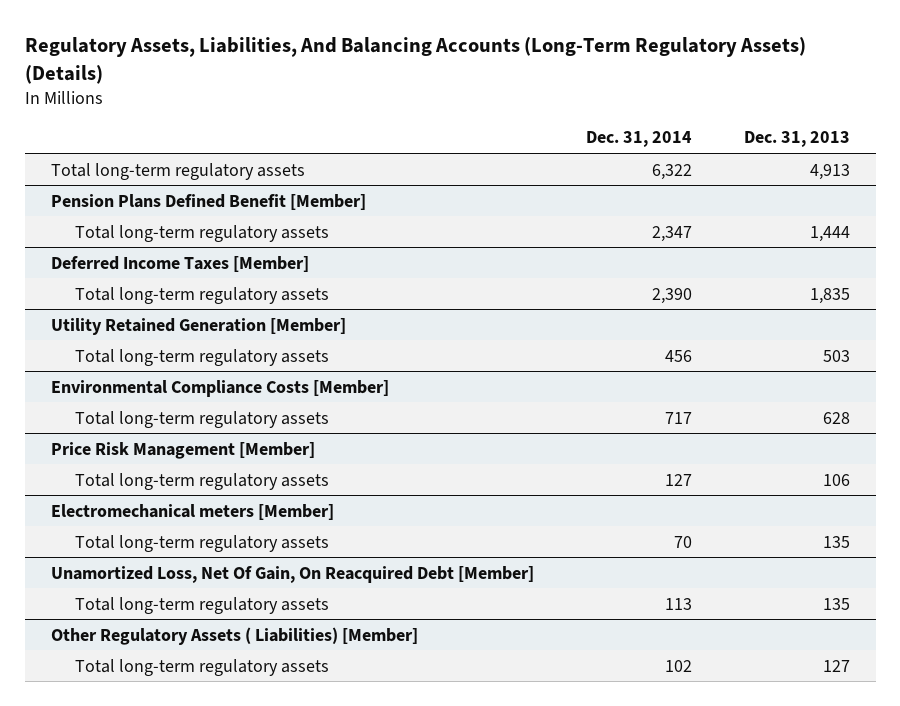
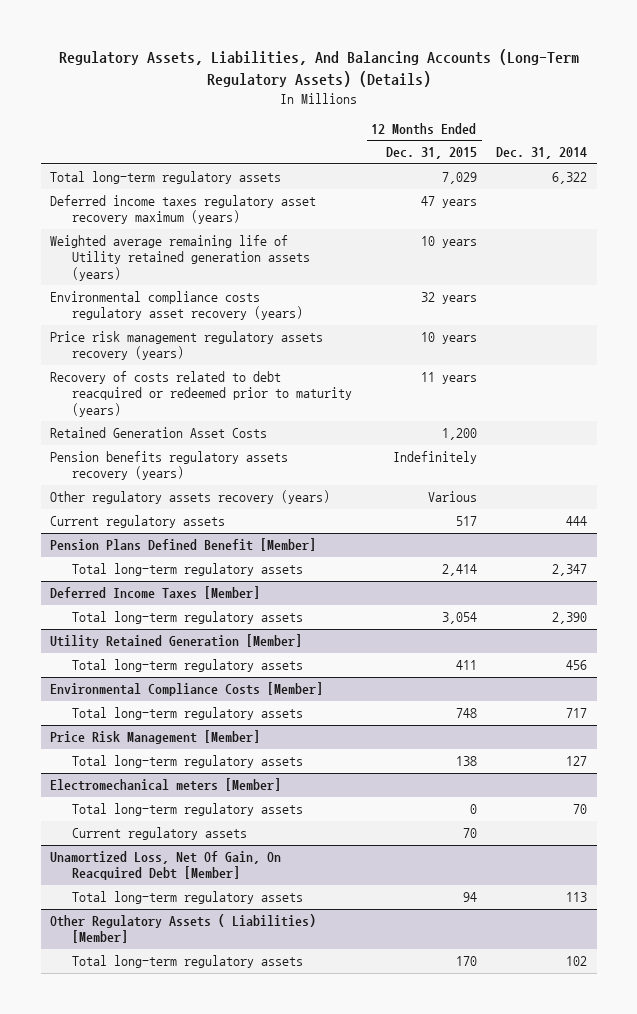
- | Dec. 31, 2014 | Dec. 31, 2013
+ | 12 Months Ended Dec. 31, 2015 | Dec. 31, 2014
+ Deferred income taxes regulatory asset recovery maximum (years) | 47 years |
+ Weighted average remaining life of Utility retained generation assets (years) | 10 years |
+ Environmental compliance costs regulatory asset recovery (years) | 32 years |
+ Price risk management regulatory assets recovery (years) | 10 years |
+ Recovery of costs related to debt reacquired or redeemed prior to maturity (years) | 11 years |
+ Retained Generation Asset Costs | 1,200 |
+ Pension benefits regulatory assets recovery (years) | Indefinitely |
+ Other regulatory assets recovery (years) | Various |
+ Current regulatory assets | 517 | 444
@ Electromechanical meters [Member]
+ Current regulatory assets | 70 |

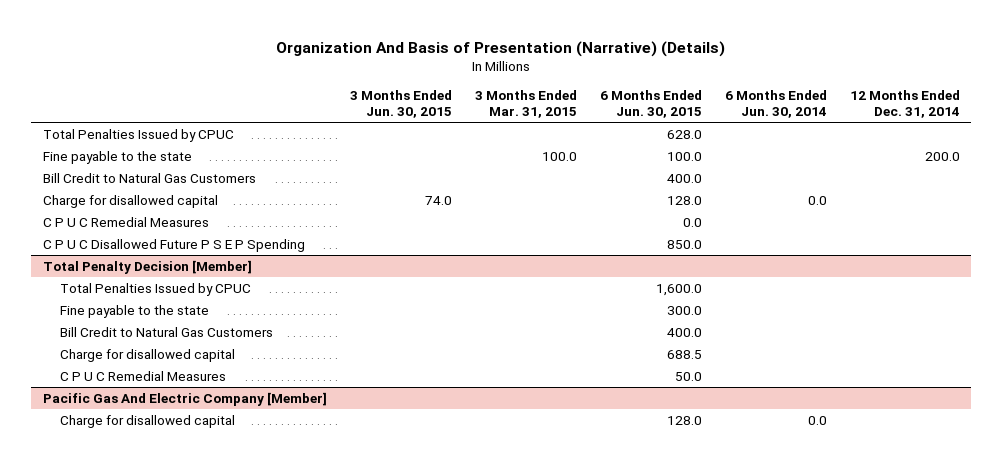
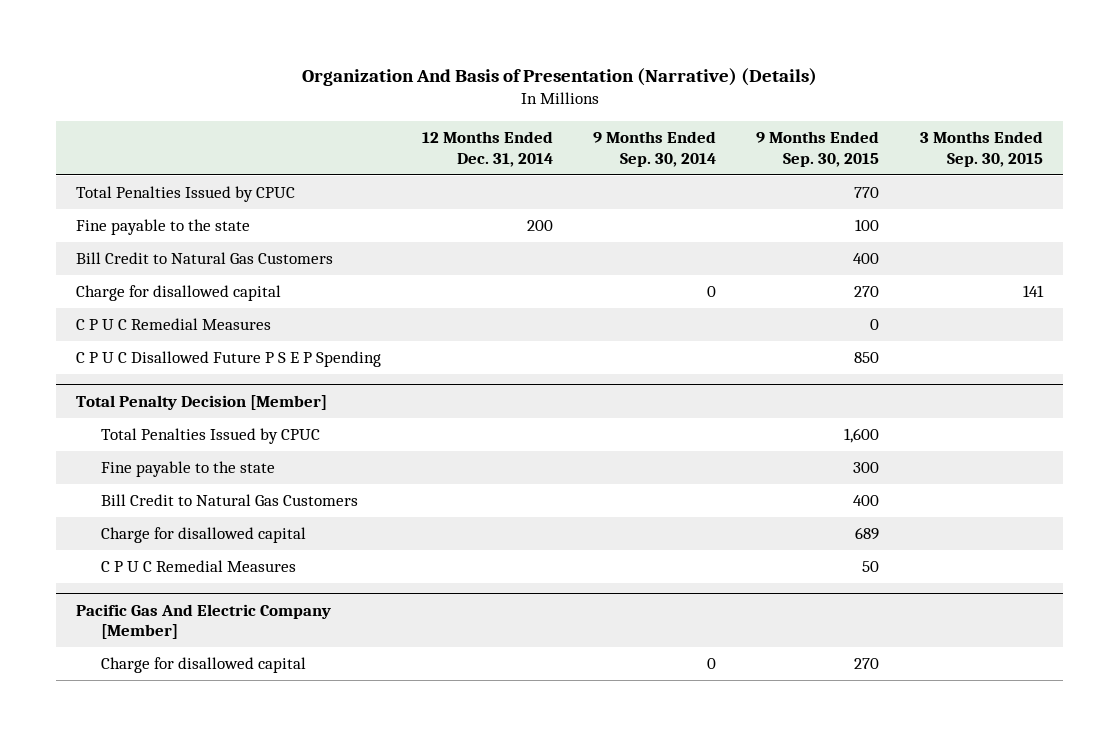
- | 3 Months Ended Jun. 30, 2015 | 3 Months Ended Mar. 31, 2015 | 6 Months Ended Jun. 30, 2015 | 6 Months Ended Jun. 30, 2014 | 12 Months Ended Dec. 31, 2014
+ | 12 Months Ended Dec. 31, 2014 | 9 Months Ended Sep. 30, 2014 | 9 Months Ended Sep. 30, 2015 | 3 Months Ended Sep. 30, 2015
- Fine payable to the state | | 100.0 | 100.0 | | 200.0
+ Fine payable to the state | 200 | | 100 |

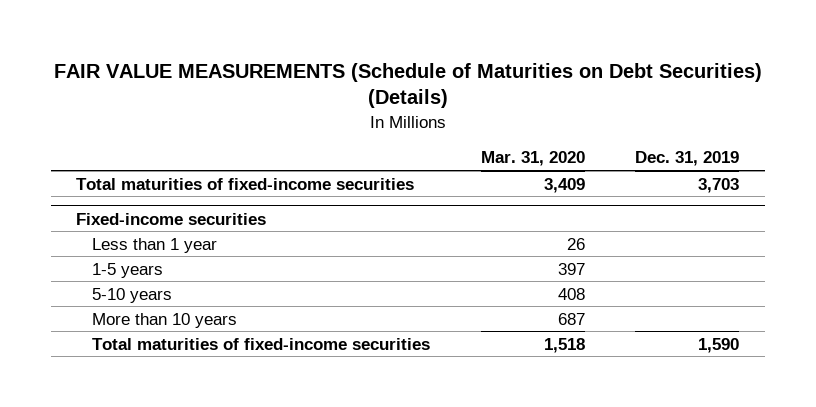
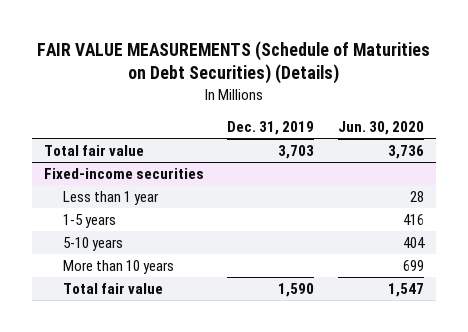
- | Mar. 31, 2020 | Dec. 31, 2019
+ | Dec. 31, 2019 | Jun. 30, 2020
- Total maturities of fixed-income securities | 3,409 | 3,703
+ Total fair value | 3,703 | 3,736
@ Fixed-income securities
- Total maturities of fixed-income securities | 1,518 | 1,590
+ Total fair value | 1,590 | 1,547

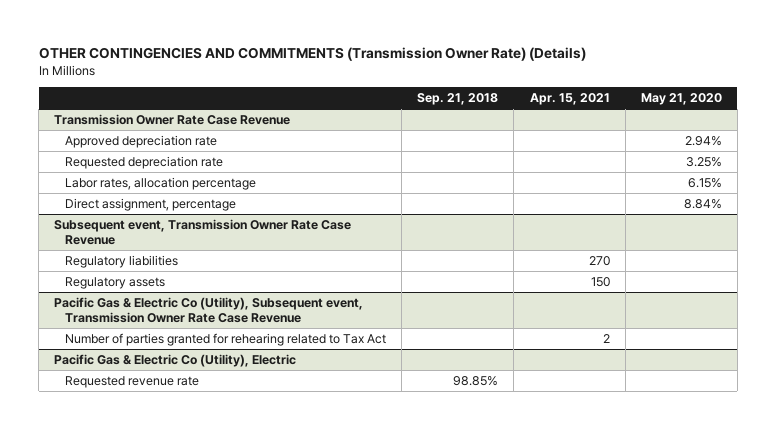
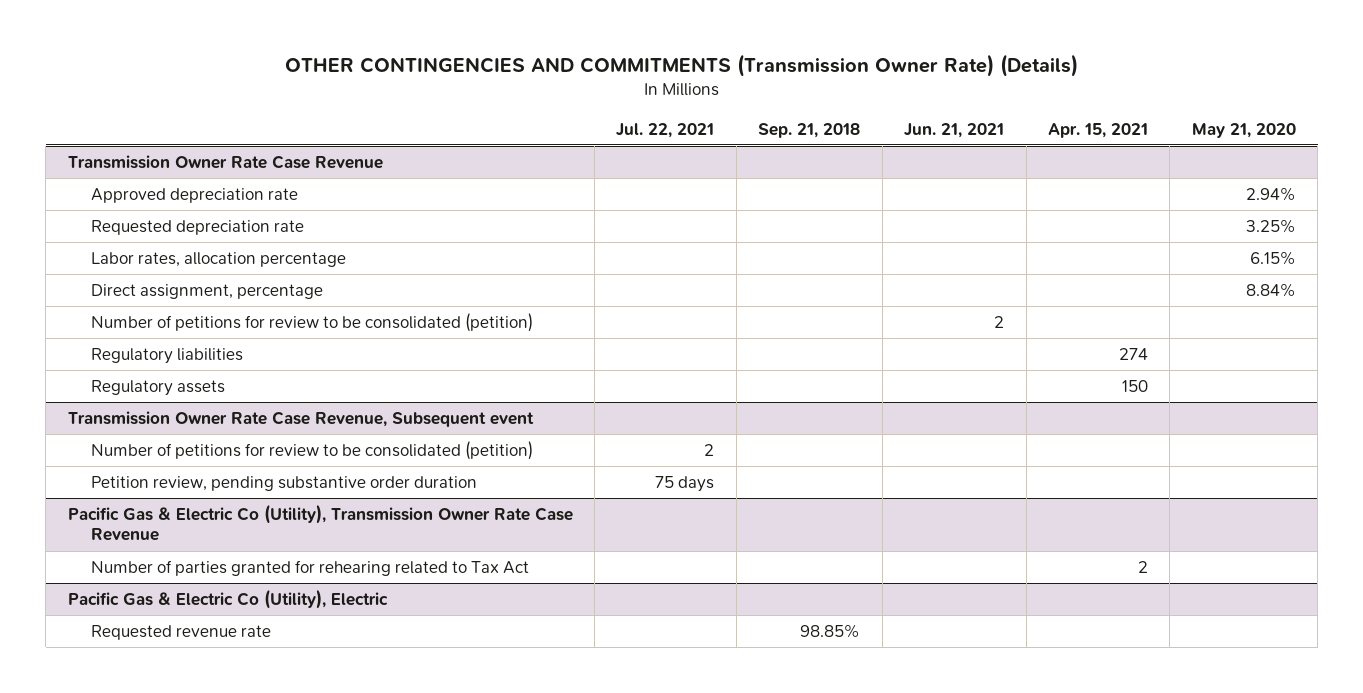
- | Sep. 21, 2018 | Apr. 15, 2021 | May 21, 2020
+ | Jul. 22, 2021 | Sep. 21, 2018 | Jun. 21, 2021 | Apr. 15, 2021 | May 21, 2020
- Subsequent event, Transmission Owner Rate Case Revenue
- Regulatory liabilities | | 270 |
- Regulatory assets | | 150 |
- Pacific Gas & Electric Co (Utility), Subsequent event, Transmission Owner Rate Case Revenue
@ Transmission Owner Rate Case Revenue
+ Number of petitions for review to be consolidated (petition) | | | 2 | |
+ Regulatory liabilities | | | | 274 |
+ Regulatory assets | | | | 150 |
+ Transmission Owner Rate Case Revenue, Subsequent event
+ Number of petitions for review to be consolidated (petition) | 2 | | | |
+ Petition review, pending substantive order duration | 75 days | | | |
+ Pacific Gas & Electric Co (Utility), Transmission Owner Rate Case Revenue

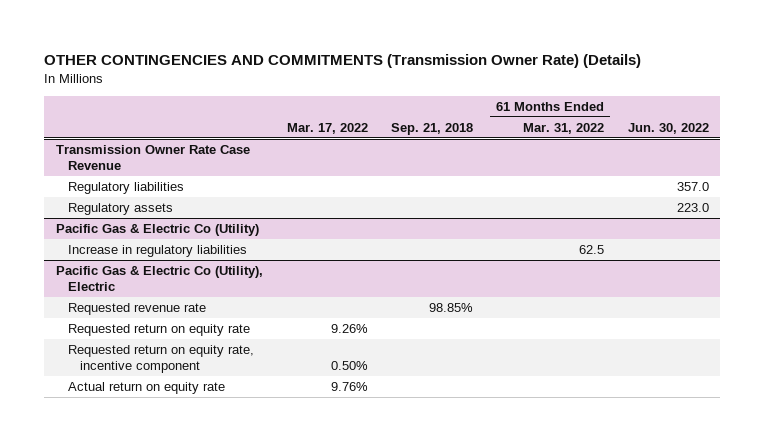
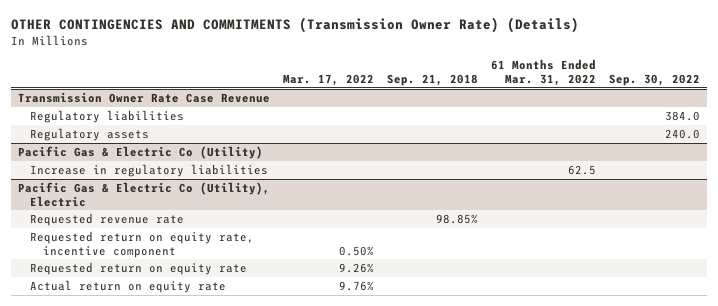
- | Mar. 17, 2022 | Sep. 21, 2018 | 61 Months Ended Mar. 31, 2022 | Jun. 30, 2022
+ | Mar. 17, 2022 | Sep. 21, 2018 | 61 Months Ended Mar. 31, 2022 | Sep. 30, 2022
@ Pacific Gas & Electric Co (Utility), Electric
moved down: Requested return on equity rate | 9.26% | | |

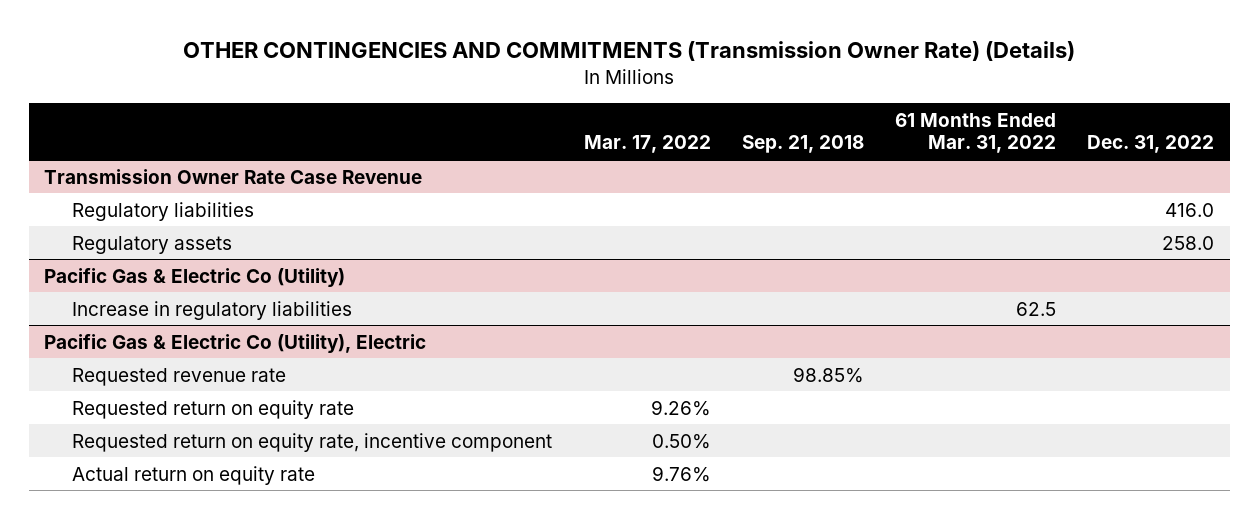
- | Mar. 17, 2022 | Sep. 21, 2018 | 61 Months Ended Mar. 31, 2022 | Sep. 30, 2022
+ | Mar. 17, 2022 | Sep. 21, 2018 | 61 Months Ended Mar. 31, 2022 | Dec. 31, 2022
@ Pacific Gas & Electric Co (Utility), Electric
moved down: Requested return on equity rate, incentive component | 0.50% | | |

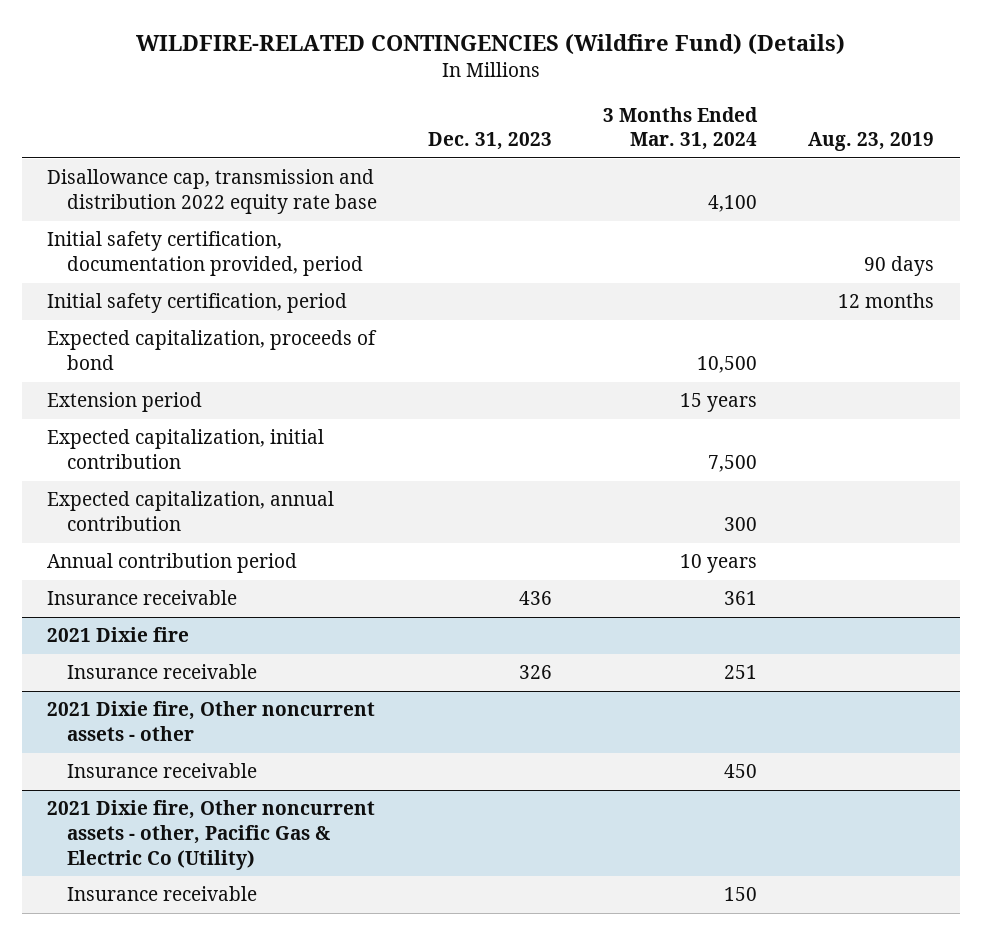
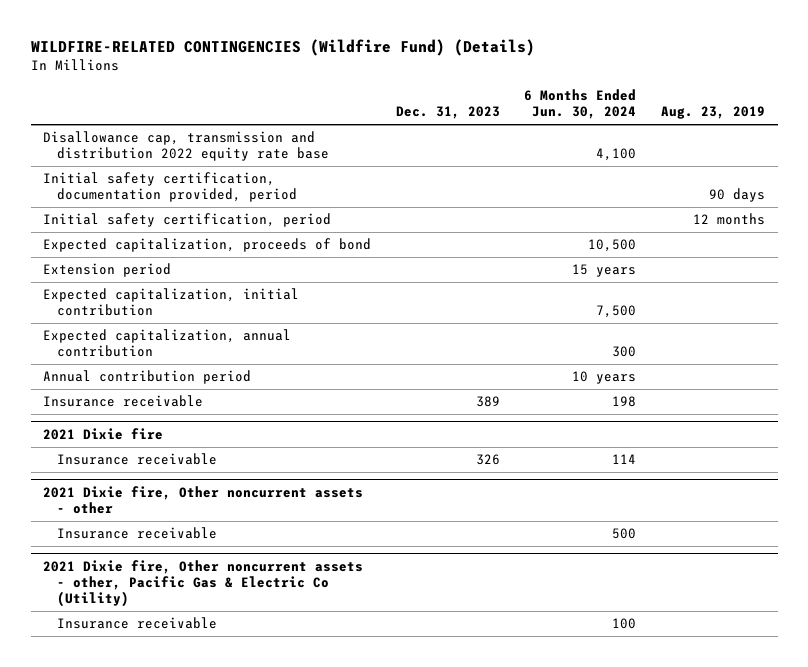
- | Dec. 31, 2023 | 3 Months Ended Mar. 31, 2024 | Aug. 23, 2019
+ | Dec. 31, 2023 | 6 Months Ended Jun. 30, 2024 | Aug. 23, 2019
- Insurance receivable | 436 | 361 |
+ Insurance receivable | 389 | 198 |

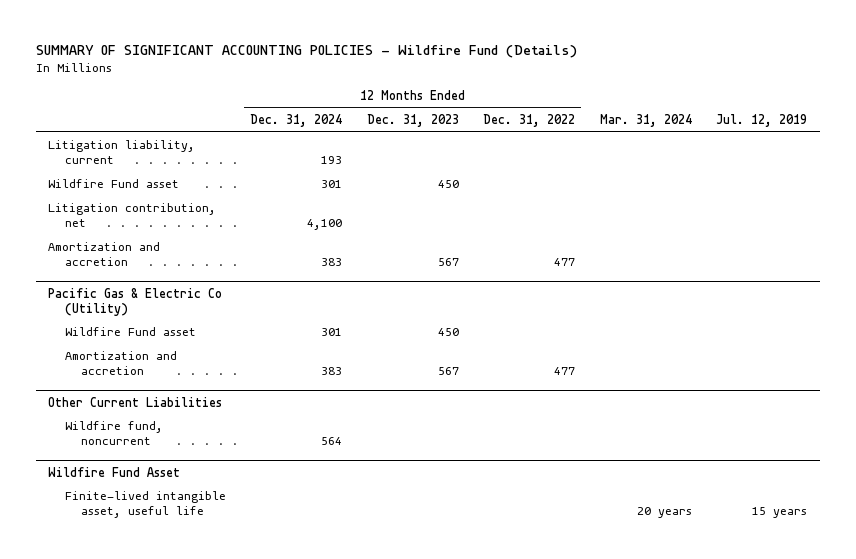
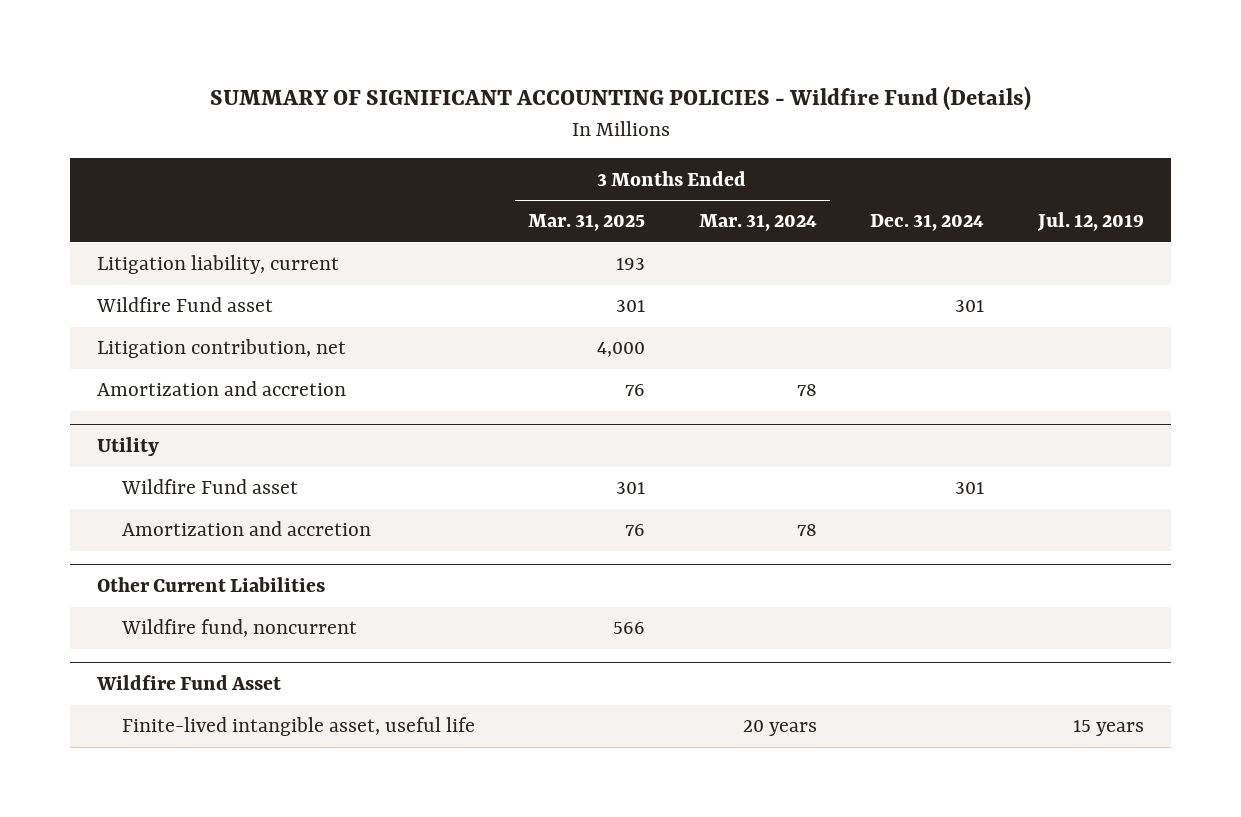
- | 12 Months Ended Dec. 31, 2024 | 12 Months Ended Dec. 31, 2023 | 12 Months Ended Dec. 31, 2022 | Mar. 31, 2024 | Jul. 12, 2019
+ | 3 Months Ended Mar. 31, 2025 | 3 Months Ended Mar. 31, 2024 | Dec. 31, 2024 | Jul. 12, 2019
- Pacific Gas & Electric Co (Utility)
+ Utility

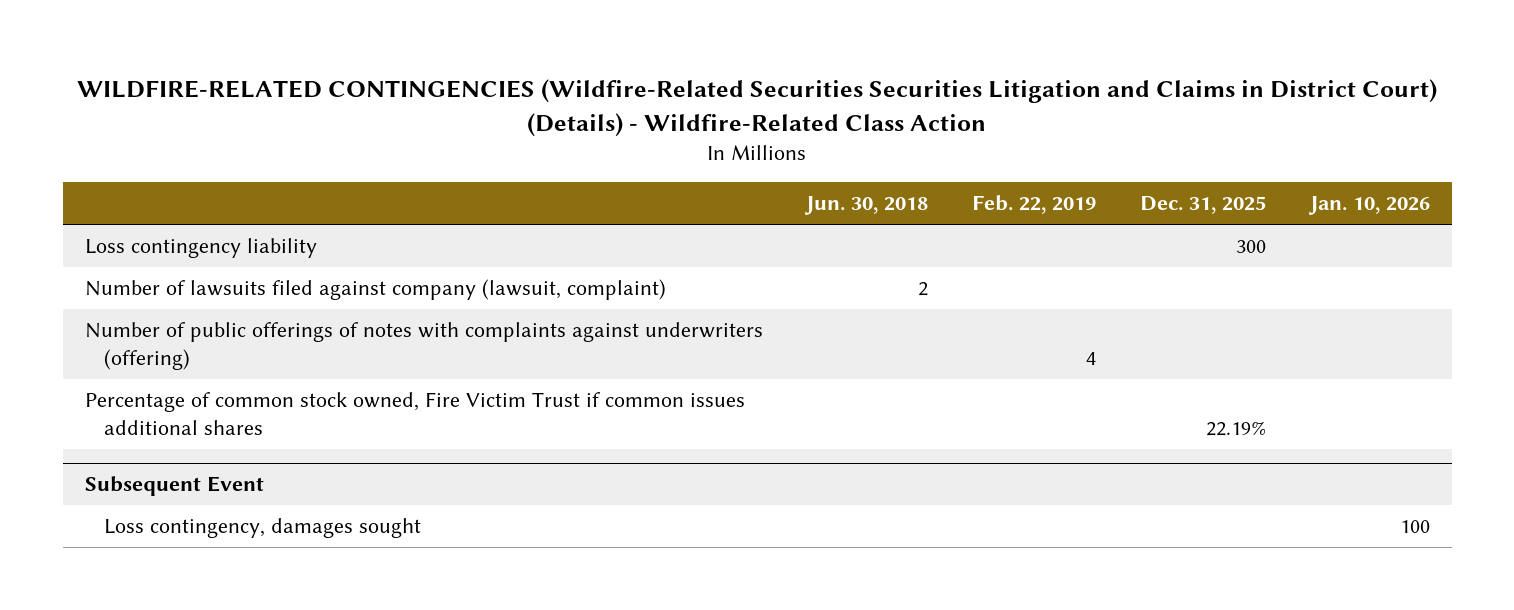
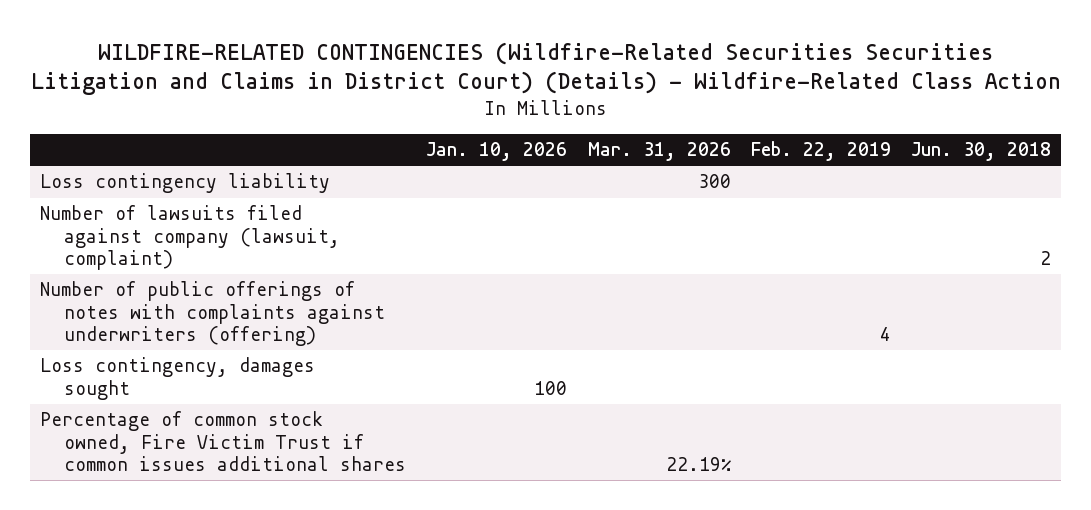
- | Jun. 30, 2018 | Feb. 22, 2019 | Dec. 31, 2025 | Jan. 10, 2026
+ | Jan. 10, 2026 | Mar. 31, 2026 | Feb. 22, 2019 | Jun. 30, 2018
+ Loss contingency, damages sought | 100 | | |
- Subsequent Event
- Loss contingency, damages sought | | | | 100

